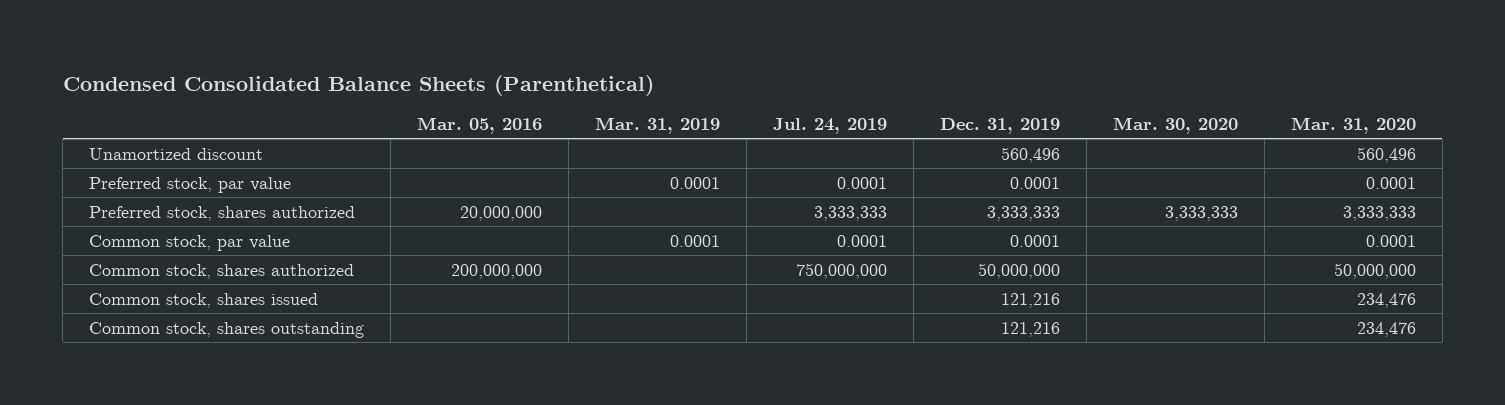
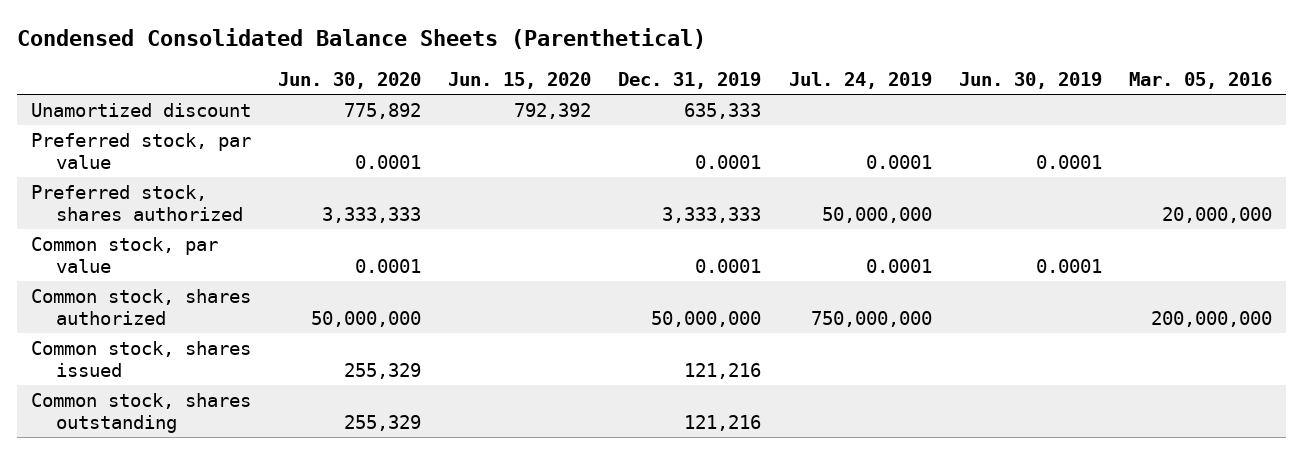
- | Mar. 05, 2016 | Mar. 31, 2019 | Jul. 24, 2019 | Dec. 31, 2019 | Mar. 30, 2020 | Mar. 31, 2020
+ | Jun. 30, 2020 | Jun. 15, 2020 | Dec. 31, 2019 | Jul. 24, 2019 | Jun. 30, 2019 | Mar. 05, 2016
- Unamortized discount | | | | 560,496 | | 560,496
+ Unamortized discount | 775,892 | 792,392 | 635,333 | | |
- Preferred stock, shares authorized | 20,000,000 | | 3,333,333 | 3,333,333 | 3,333,333 | 3,333,333
+ Preferred stock, shares authorized | 3,333,333 | | 3,333,333 | 50,000,000 | | 20,000,000

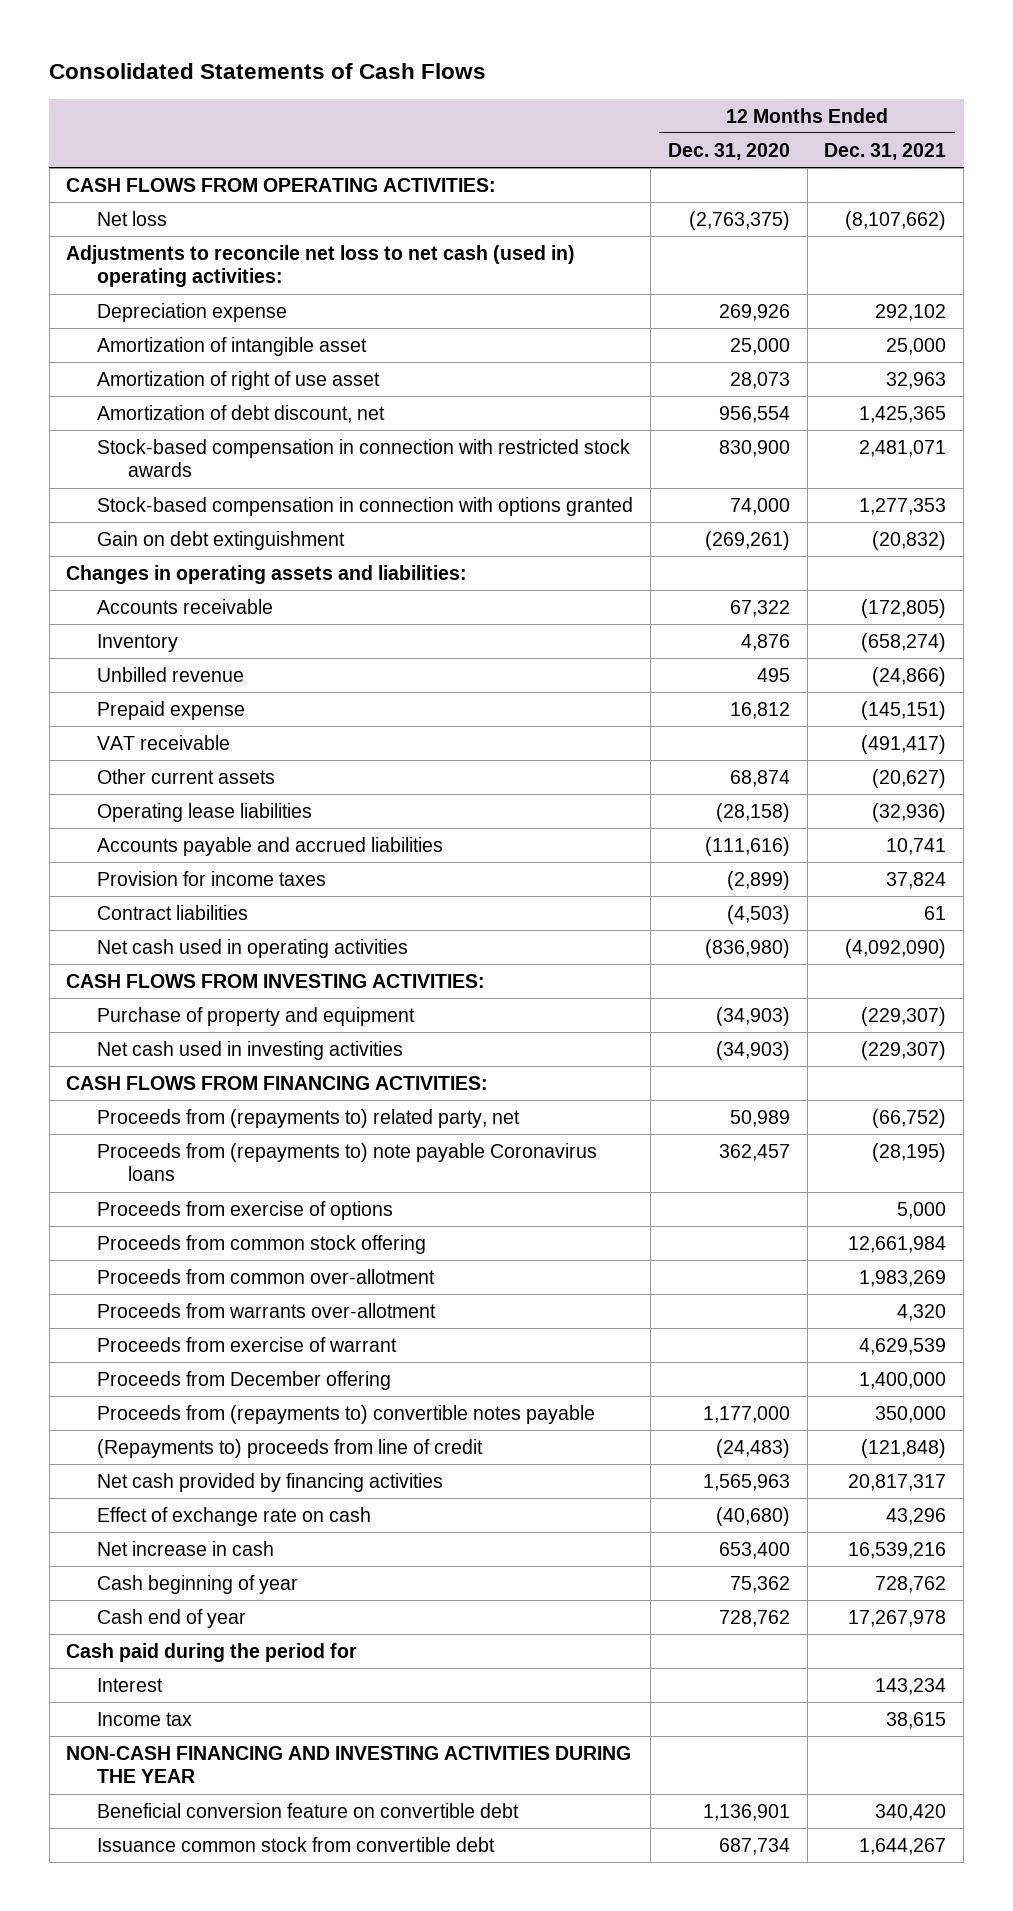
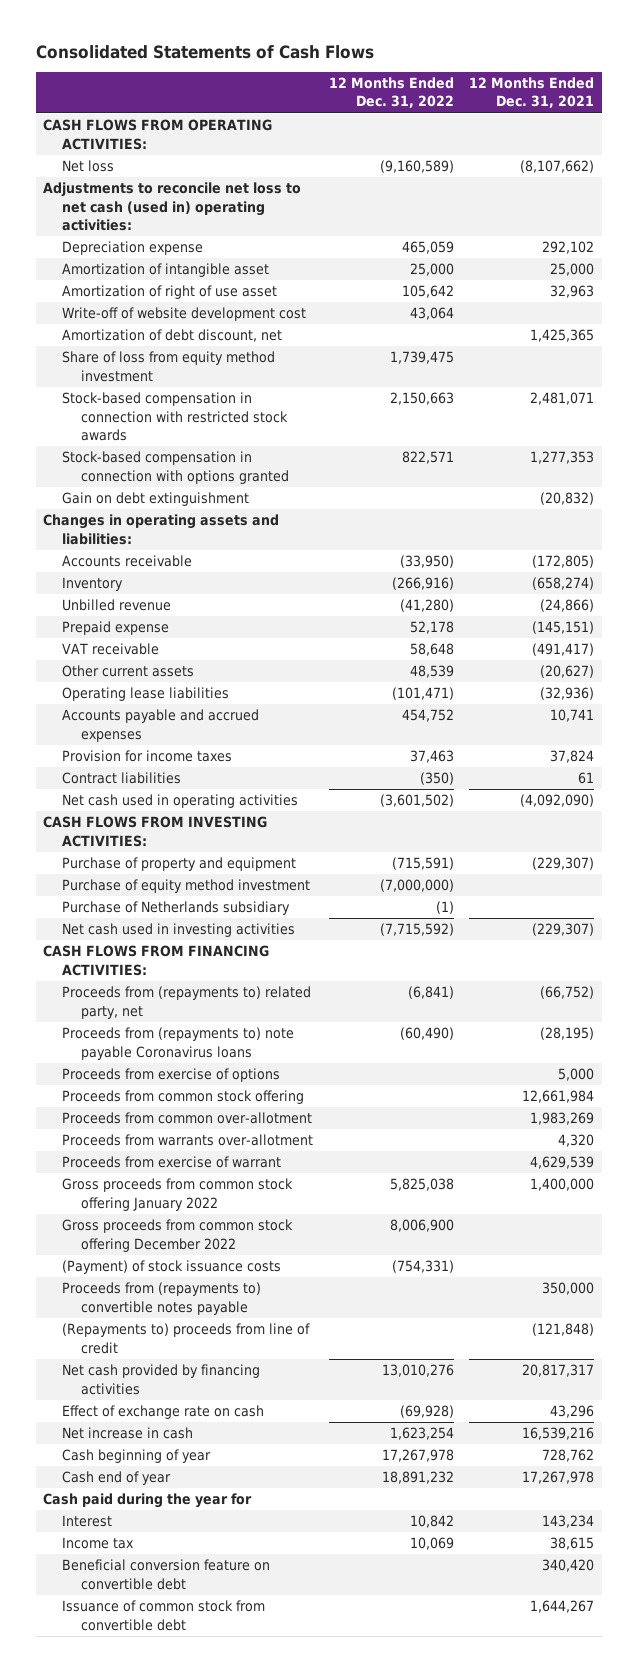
- | 12 Months Ended Dec. 31, 2020 | 12 Months Ended Dec. 31, 2021
+ | 12 Months Ended Dec. 31, 2022 | 12 Months Ended Dec. 31, 2021
+ Write-off of website development cost | 43,064 |
+ Share of loss from equity method investment | 1,739,475 |
- Accounts payable and accrued liabilities | (111,616) | 10,741
+ Accounts payable and accrued expenses | 454,752 | 10,741
+ Purchase of equity method investment | (7,000,000) |
+ Purchase of Netherlands subsidiary | (1) |
- Proceeds from December offering | | 1,400,000
+ Gross proceeds from common stock offering January 2022 | 5,825,038 | 1,400,000
+ Gross proceeds from common stock offering December 2022 | 8,006,900 |
+ (Payment) of stock issuance costs | (754,331) |
- Cash paid during the period for
+ Cash paid during the year for
- NON-CASH FINANCING AND INVESTING ACTIVITIES DURING THE YEAR
- Issuance common stock from convertible debt | 687,734 | 1,644,267
+ Issuance of common stock from convertible debt | | 1,644,267

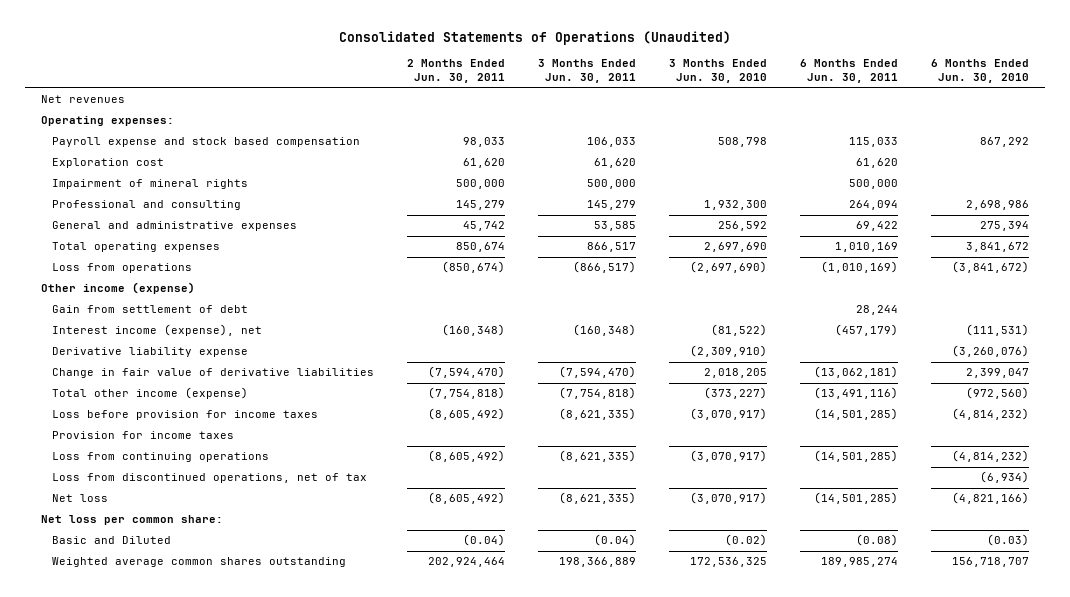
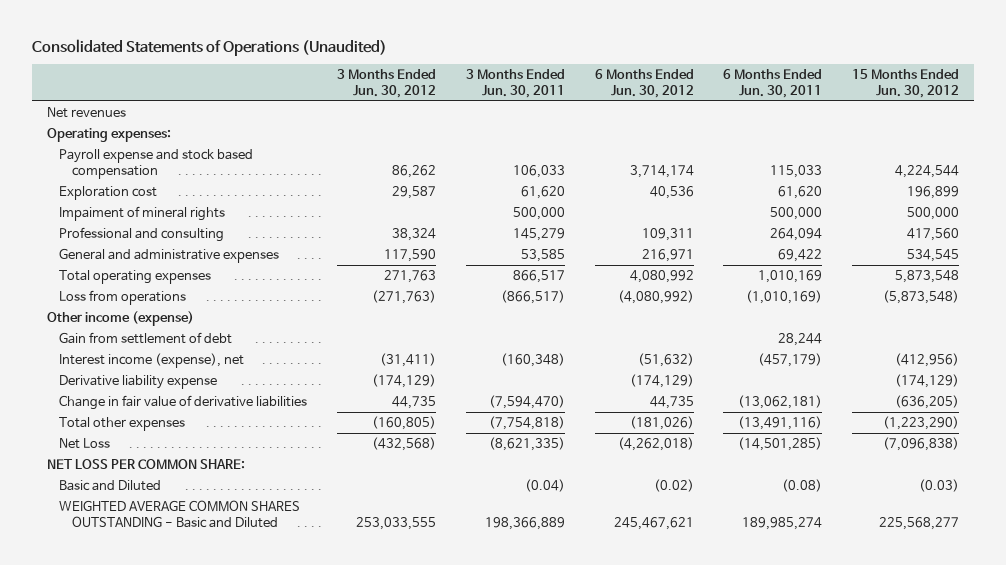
- | 2 Months Ended Jun. 30, 2011 | 3 Months Ended Jun. 30, 2011 | 3 Months Ended Jun. 30, 2010 | 6 Months Ended Jun. 30, 2011 | 6 Months Ended Jun. 30, 2010
+ | 3 Months Ended Jun. 30, 2012 | 3 Months Ended Jun. 30, 2011 | 6 Months Ended Jun. 30, 2012 | 6 Months Ended Jun. 30, 2011 | 15 Months Ended Jun. 30, 2012
- Impairment of mineral rights | 500,000 | 500,000 | | 500,000 |
+ Impaiment of mineral rights | | 500,000 | | 500,000 | 500,000
- Total other income (expense) | (7,754,818) | (7,754,818) | (373,227) | (13,491,116) | (972,560)
- Loss before provision for income taxes | (8,605,492) | (8,621,335) | (3,070,917) | (14,501,285) | (4,814,232)
- Provision for income taxes
- Loss from continuing operations | (8,605,492) | (8,621,335) | (3,070,917) | (14,501,285) | (4,814,232)
- Loss from discontinued operations, net of tax | | | | | (6,934)
- Net loss | (8,605,492) | (8,621,335) | (3,070,917) | (14,501,285) | (4,821,166)
- Net loss per common share:
+ Total other expenses | (160,805) | (7,754,818) | (181,026) | (13,491,116) | (1,223,290)
+ Net Loss | (432,568) | (8,621,335) | (4,262,018) | (14,501,285) | (7,096,838)
+ NET LOSS PER COMMON SHARE:
- Weighted average common shares outstanding | 202,924,464 | 198,366,889 | 172,536,325 | 189,985,274 | 156,718,707
+ WEIGHTED AVERAGE COMMON SHARES OUTSTANDING - Basic and Diluted | 253,033,555 | 198,366,889 | 245,467,621 | 189,985,274 | 225,568,277

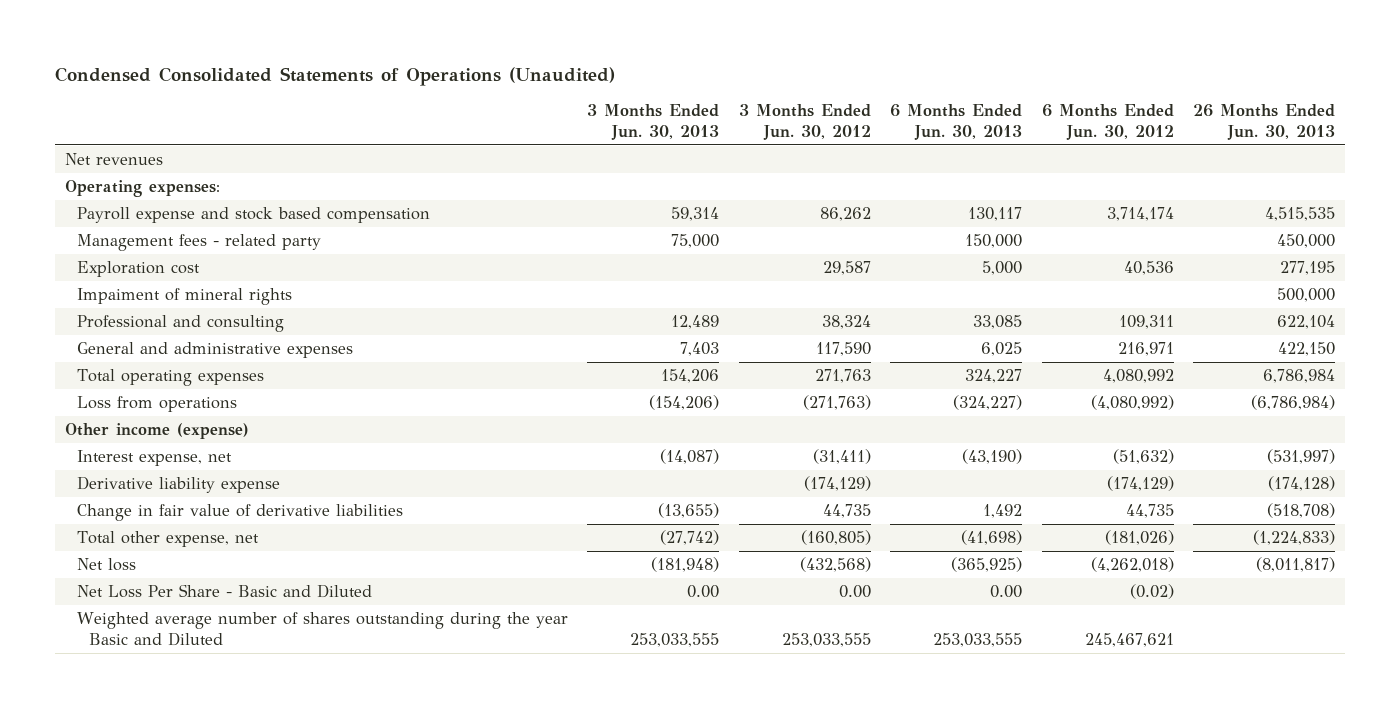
- Consolidated Statements of Operations (Unaudited)
+ Condensed Consolidated Statements of Operations (Unaudited)
- | 3 Months Ended Jun. 30, 2012 | 3 Months Ended Jun. 30, 2011 | 6 Months Ended Jun. 30, 2012 | 6 Months Ended Jun. 30, 2011 | 15 Months Ended Jun. 30, 2012
+ | 3 Months Ended Jun. 30, 2013 | 3 Months Ended Jun. 30, 2012 | 6 Months Ended Jun. 30, 2013 | 6 Months Ended Jun. 30, 2012 | 26 Months Ended Jun. 30, 2013
+ Management fees - related party | 75,000 | | 150,000 | | 450,000
- Gain from settlement of debt | | | | 28,244 |
- Interest income (expense), net | (31,411) | (160,348) | (51,632) | (457,179) | (412,956)
+ Interest expense, net | (14,087) | (31,411) | (43,190) | (51,632) | (531,997)
- Total other expenses | (160,805) | (7,754,818) | (181,026) | (13,491,116) | (1,223,290)
- Net Loss | (432,568) | (8,621,335) | (4,262,018) | (14,501,285) | (7,096,838)
- NET LOSS PER COMMON SHARE:
- Basic and Diluted | | (0.04) | (0.02) | (0.08) | (0.03)
- WEIGHTED AVERAGE COMMON SHARES OUTSTANDING - Basic and Diluted | 253,033,555 | 198,366,889 | 245,467,621 | 189,985,274 | 225,568,277
+ Total other expense, net | (27,742) | (160,805) | (41,698) | (181,026) | (1,224,833)
+ Net loss | (181,948) | (432,568) | (365,925) | (4,262,018) | (8,011,817)
+ Net Loss Per Share - Basic and Diluted | 0.00 | 0.00 | 0.00 | (0.02) |
+ Weighted average number of shares outstanding during the year Basic and Diluted | 253,033,555 | 253,033,555 | 253,033,555 | 245,467,621 |

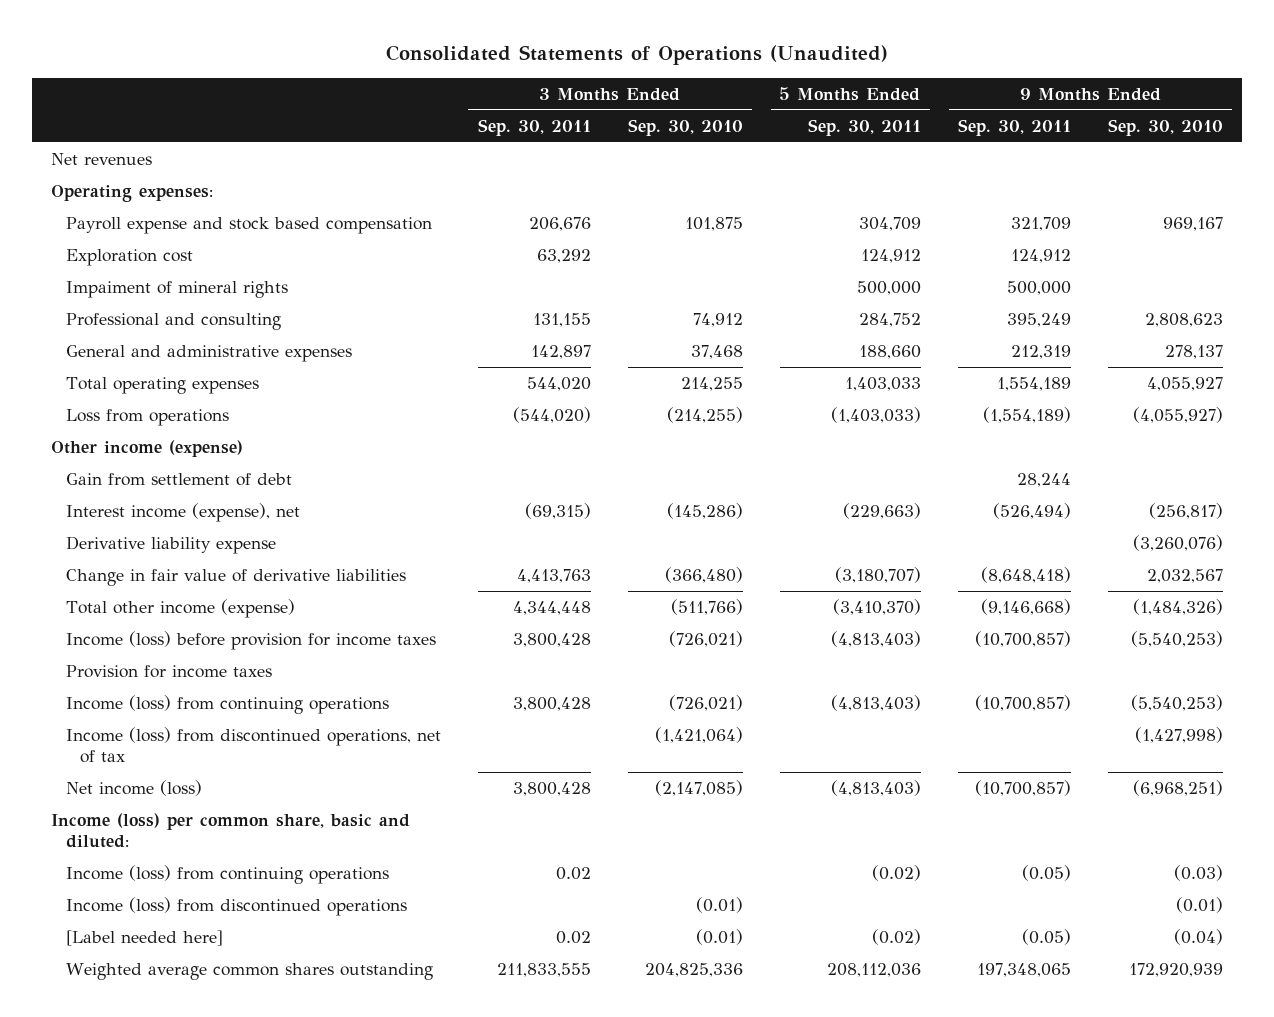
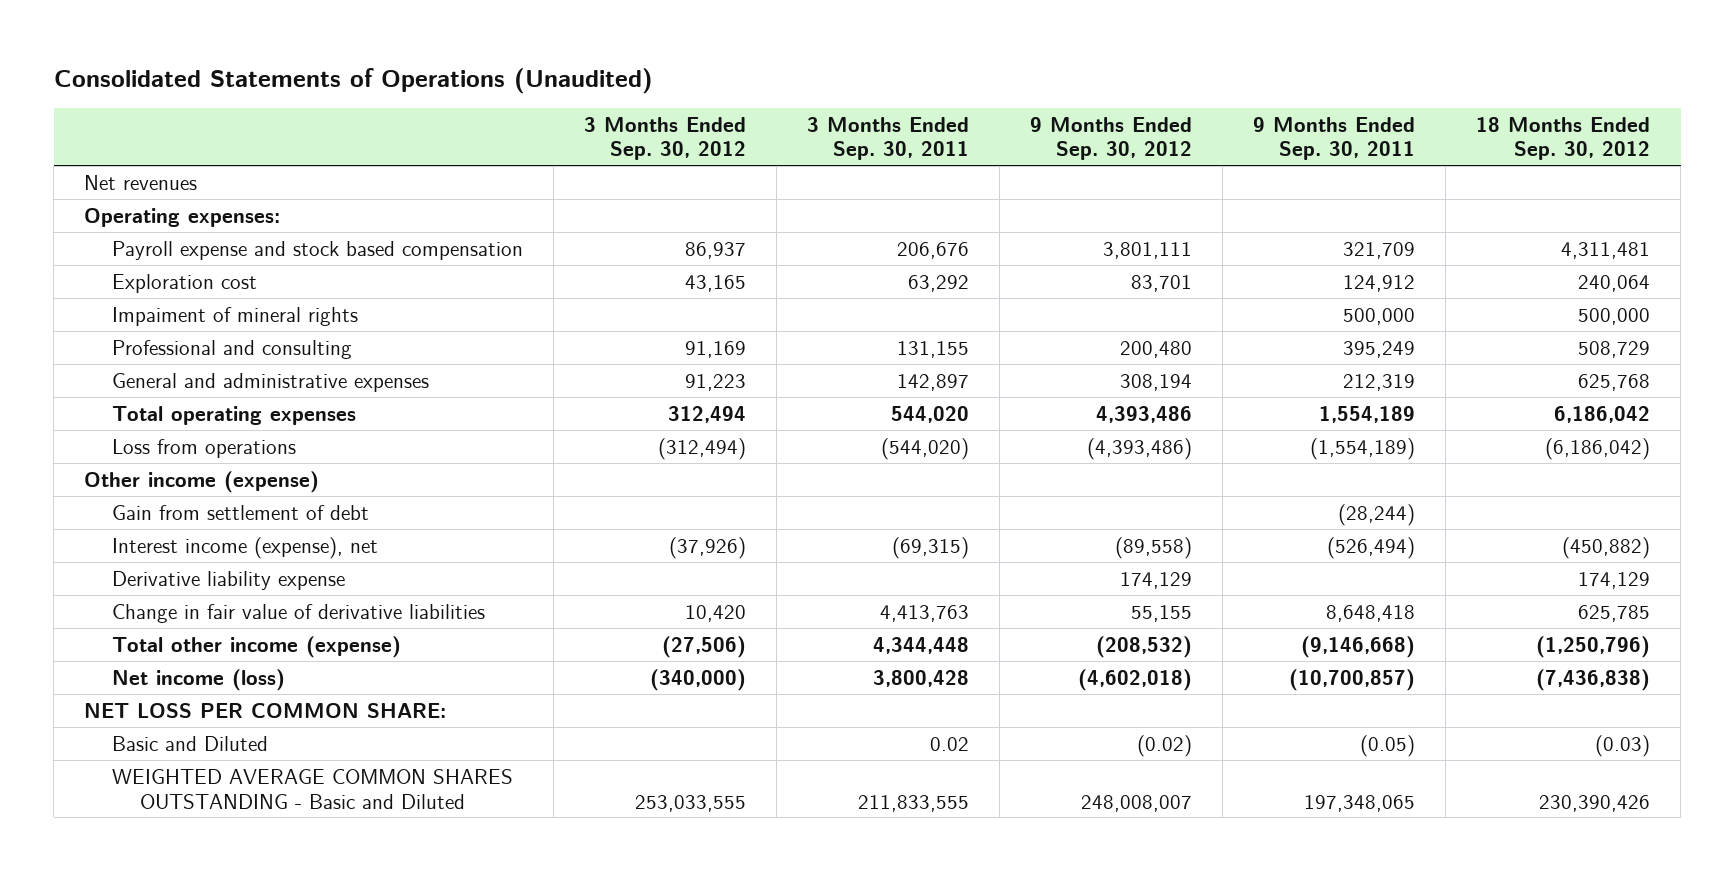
- | 3 Months Ended Sep. 30, 2011 | 3 Months Ended Sep. 30, 2010 | 5 Months Ended Sep. 30, 2011 | 9 Months Ended Sep. 30, 2011 | 9 Months Ended Sep. 30, 2010
+ | 3 Months Ended Sep. 30, 2012 | 3 Months Ended Sep. 30, 2011 | 9 Months Ended Sep. 30, 2012 | 9 Months Ended Sep. 30, 2011 | 18 Months Ended Sep. 30, 2012
- Gain from settlement of debt | | | | 28,244 |
+ Gain from settlement of debt | | | | (28,244) |
- Change in fair value of derivative liabilities | 4,413,763 | (366,480) | (3,180,707) | (8,648,418) | 2,032,567
+ Change in fair value of derivative liabilities | 10,420 | 4,413,763 | 55,155 | 8,648,418 | 625,785
- Income (loss) before provision for income taxes | 3,800,428 | (726,021) | (4,813,403) | (10,700,857) | (5,540,253)
- Provision for income taxes
- Income (loss) from continuing operations | 3,800,428 | (726,021) | (4,813,403) | (10,700,857) | (5,540,253)
- Income (loss) from discontinued operations, net of tax | | (1,421,064) | | | (1,427,998)
- Income (loss) per common share, basic and diluted:
- Income (loss) from continuing operations | 0.02 | | (0.02) | (0.05) | (0.03)
- Income (loss) from discontinued operations | | (0.01) | | | (0.01)
- [Label needed here] | 0.02 | (0.01) | (0.02) | (0.05) | (0.04)
- Weighted average common shares outstanding | 211,833,555 | 204,825,336 | 208,112,036 | 197,348,065 | 172,920,939
+ NET LOSS PER COMMON SHARE:
+ Basic and Diluted | | 0.02 | (0.02) | (0.05) | (0.03)
+ WEIGHTED AVERAGE COMMON SHARES OUTSTANDING - Basic and Diluted | 253,033,555 | 211,833,555 | 248,008,007 | 197,348,065 | 230,390,426

